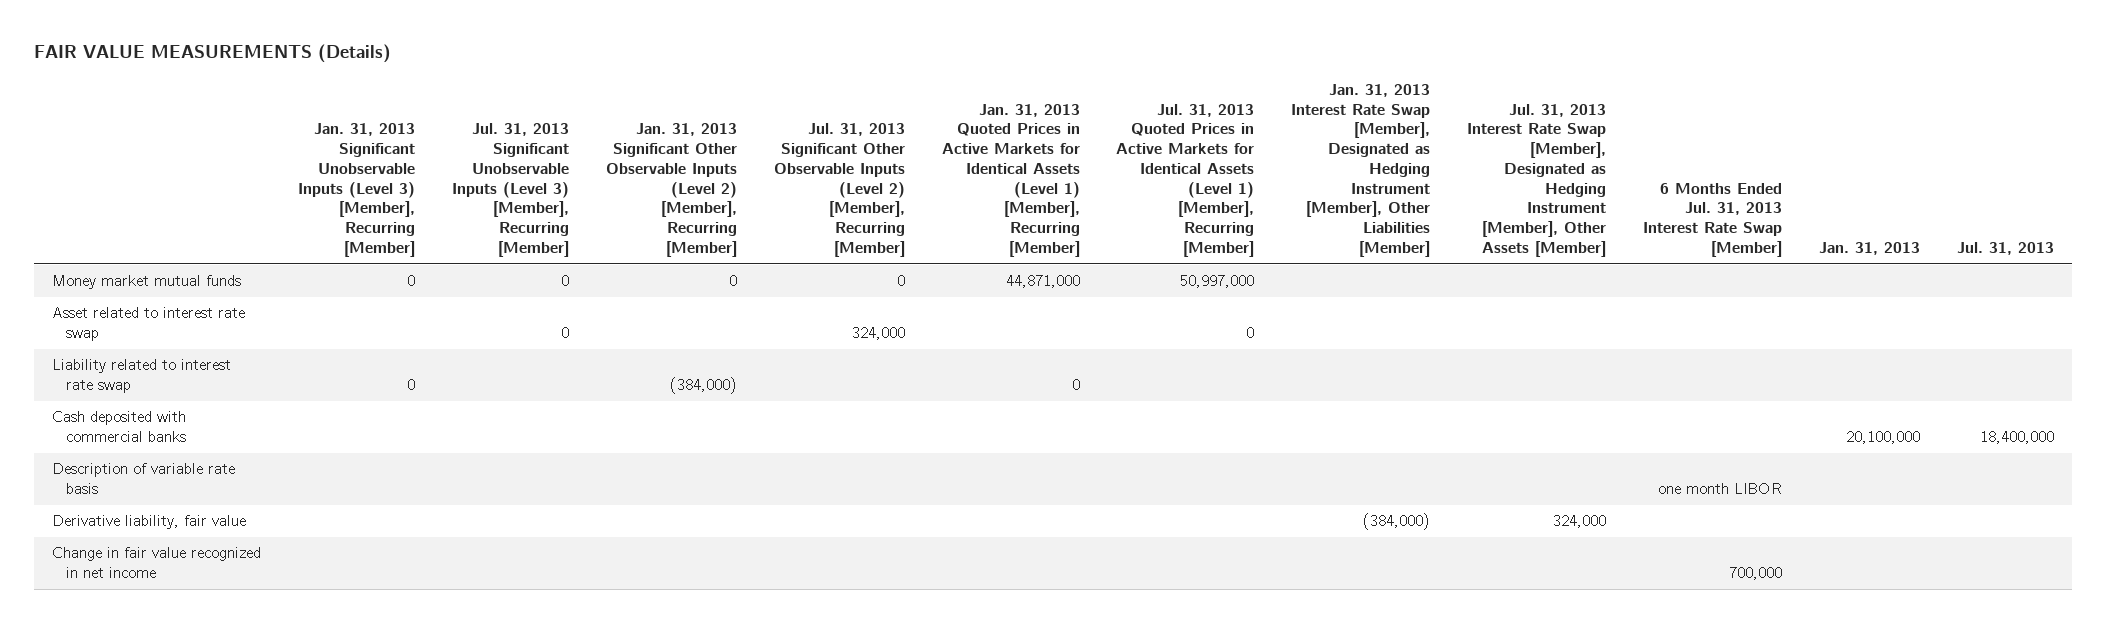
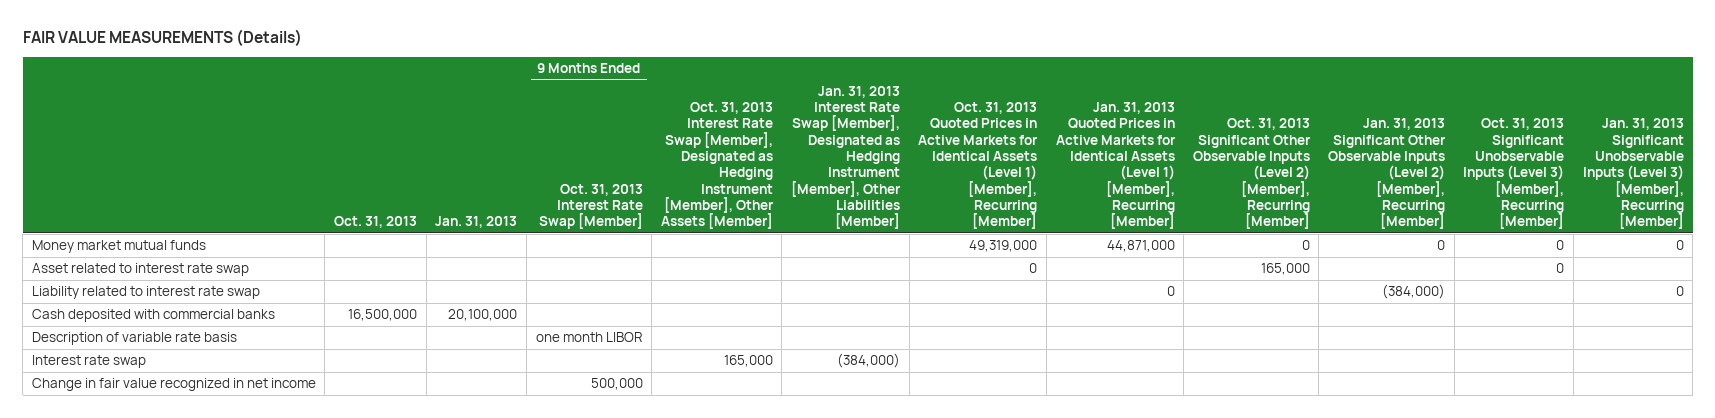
- | Jan. 31, 2013 Significant Unobservable Inputs (Level 3) [Member], Recurring [Member] | Jul. 31, 2013 Significant Unobservable Inputs (Level 3) [Member], Recurring [Member] | Jan. 31, 2013 Significant Other Observable Inputs (Level 2) [Member], Recurring [Member] | Jul. 31, 2013 Significant Other Observable Inputs (Level 2) [Member], Recurring [Member] | Jan. 31, 2013 Quoted Prices in Active Markets for Identical Assets (Level 1) [Member], Recurring [Member] | Jul. 31, 2013 Quoted Prices in Active Markets for Identical Assets (Level 1) [Member], Recurring [Member] | Jan. 31, 2013 Interest Rate Swap [Member], Designated as Hedging Instrument [Member], Other Liabilities [Member] | Jul. 31, 2013 Interest Rate Swap [Member], Designated as Hedging Instrument [Member], Other Assets [Member] | 6 Months Ended Jul. 31, 2013 Interest Rate Swap [Member] | Jan. 31, 2013 | Jul. 31, 2013
+ | Oct. 31, 2013 | Jan. 31, 2013 | 9 Months Ended Oct. 31, 2013 Interest Rate Swap [Member] | Oct. 31, 2013 Interest Rate Swap [Member], Designated as Hedging Instrument [Member], Other Assets [Member] | Jan. 31, 2013 Interest Rate Swap [Member], Designated as Hedging Instrument [Member], Other Liabilities [Member] | Oct. 31, 2013 Quoted Prices in Active Markets for Identical Assets (Level 1) [Member], Recurring [Member] | Jan. 31, 2013 Quoted Prices in Active Markets for Identical Assets (Level 1) [Member], Recurring [Member] | Oct. 31, 2013 Significant Other Observable Inputs (Level 2) [Member], Recurring [Member] | Jan. 31, 2013 Significant Other Observable Inputs (Level 2) [Member], Recurring [Member] | Oct. 31, 2013 Significant Unobservable Inputs (Level 3) [Member], Recurring [Member] | Jan. 31, 2013 Significant Unobservable Inputs (Level 3) [Member], Recurring [Member]
- Derivative liability, fair value | | | | | | | (384,000) | 324,000 | | |
+ Interest rate swap | | | | 165,000 | (384,000) | | | | | |

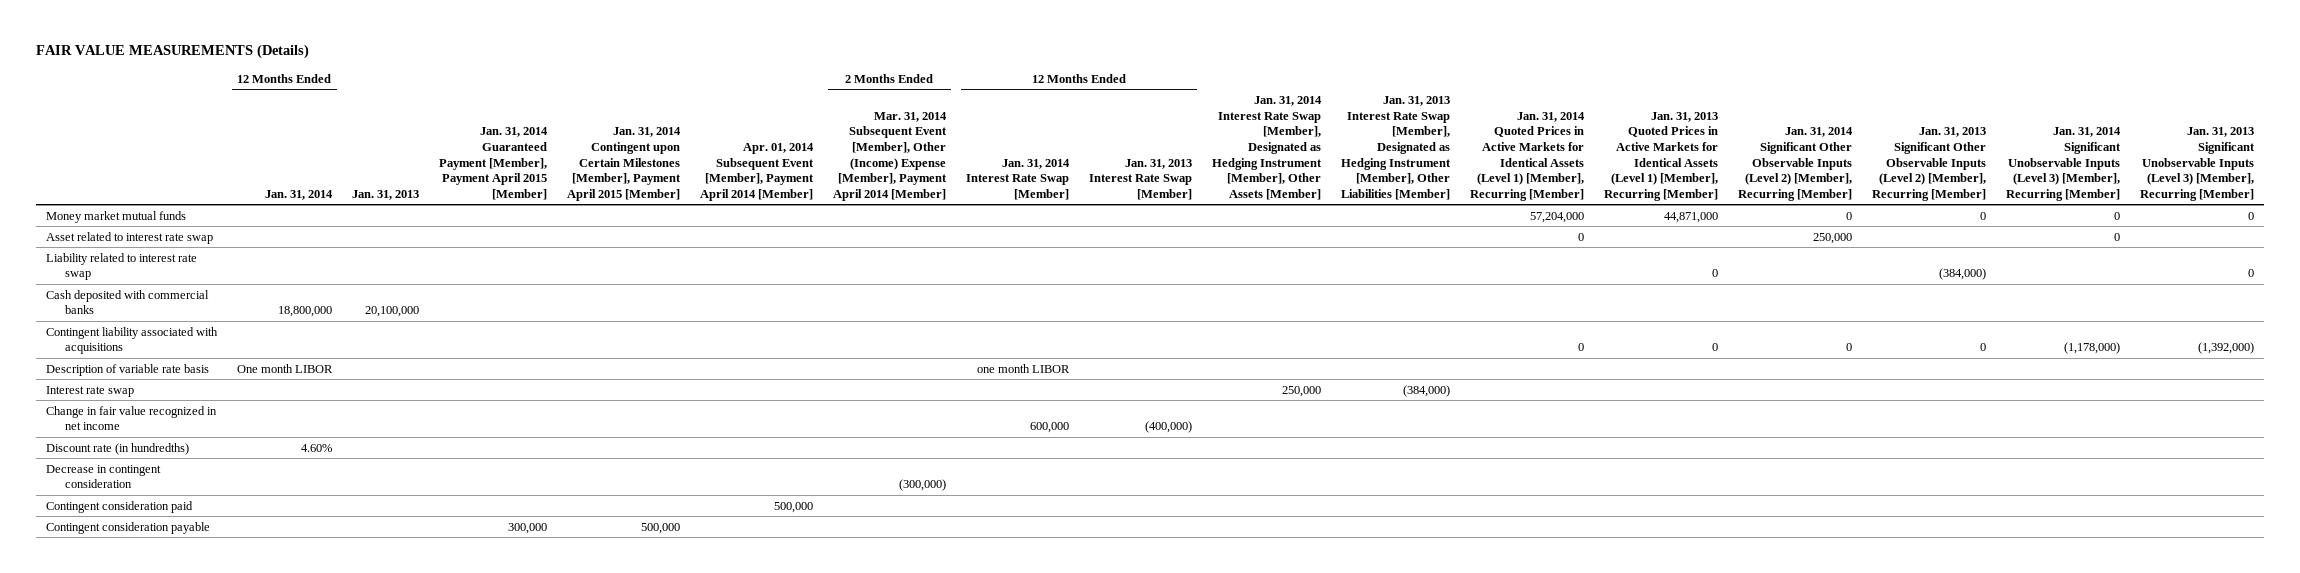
- | Oct. 31, 2013 | Jan. 31, 2013 | 9 Months Ended Oct. 31, 2013 Interest Rate Swap [Member] | Oct. 31, 2013 Interest Rate Swap [Member], Designated as Hedging Instrument [Member], Other Assets [Member] | Jan. 31, 2013 Interest Rate Swap [Member], Designated as Hedging Instrument [Member], Other Liabilities [Member] | Oct. 31, 2013 Quoted Prices in Active Markets for Identical Assets (Level 1) [Member], Recurring [Member] | Jan. 31, 2013 Quoted Prices in Active Markets for Identical Assets (Level 1) [Member], Recurring [Member] | Oct. 31, 2013 Significant Other Observable Inputs (Level 2) [Member], Recurring [Member] | Jan. 31, 2013 Significant Other Observable Inputs (Level 2) [Member], Recurring [Member] | Oct. 31, 2013 Significant Unobservable Inputs (Level 3) [Member], Recurring [Member] | Jan. 31, 2013 Significant Unobservable Inputs (Level 3) [Member], Recurring [Member]
+ | 12 Months Ended Jan. 31, 2014 | Jan. 31, 2013 | Jan. 31, 2014 Guaranteed Payment [Member], Payment April 2015 [Member] | Jan. 31, 2014 Contingent upon Certain Milestones [Member], Payment April 2015 [Member] | Apr. 01, 2014 Subsequent Event [Member], Payment April 2014 [Member] | 2 Months Ended Mar. 31, 2014 Subsequent Event [Member], Other (Income) Expense [Member], Payment April 2014 [Member] | 12 Months Ended Jan. 31, 2014 Interest Rate Swap [Member] | 12 Months Ended Jan. 31, 2013 Interest Rate Swap [Member] | Jan. 31, 2014 Interest Rate Swap [Member], Designated as Hedging Instrument [Member], Other Assets [Member] | Jan. 31, 2013 Interest Rate Swap [Member], Designated as Hedging Instrument [Member], Other Liabilities [Member] | Jan. 31, 2014 Quoted Prices in Active Markets for Identical Assets (Level 1) [Member], Recurring [Member] | Jan. 31, 2013 Quoted Prices in Active Markets for Identical Assets (Level 1) [Member], Recurring [Member] | Jan. 31, 2014 Significant Other Observable Inputs (Level 2) [Member], Recurring [Member] | Jan. 31, 2013 Significant Other Observable Inputs (Level 2) [Member], Recurring [Member] | Jan. 31, 2014 Significant Unobservable Inputs (Level 3) [Member], Recurring [Member] | Jan. 31, 2013 Significant Unobservable Inputs (Level 3) [Member], Recurring [Member]
+ Contingent liability associated with acquisitions | | | | | | | | | | | 0 | 0 | 0 | 0 | (1,178,000) | (1,392,000)
+ Discount rate (in hundredths) | 4.60% | | | | | | | | | | | | | | |
+ Decrease in contingent consideration | | | | | | (300,000) | | | | | | | | | |
+ Contingent consideration paid | | | | | 500,000 | | | | | | | | | | |
+ Contingent consideration payable | | | 300,000 | 500,000 | | | | | | | | | | | |

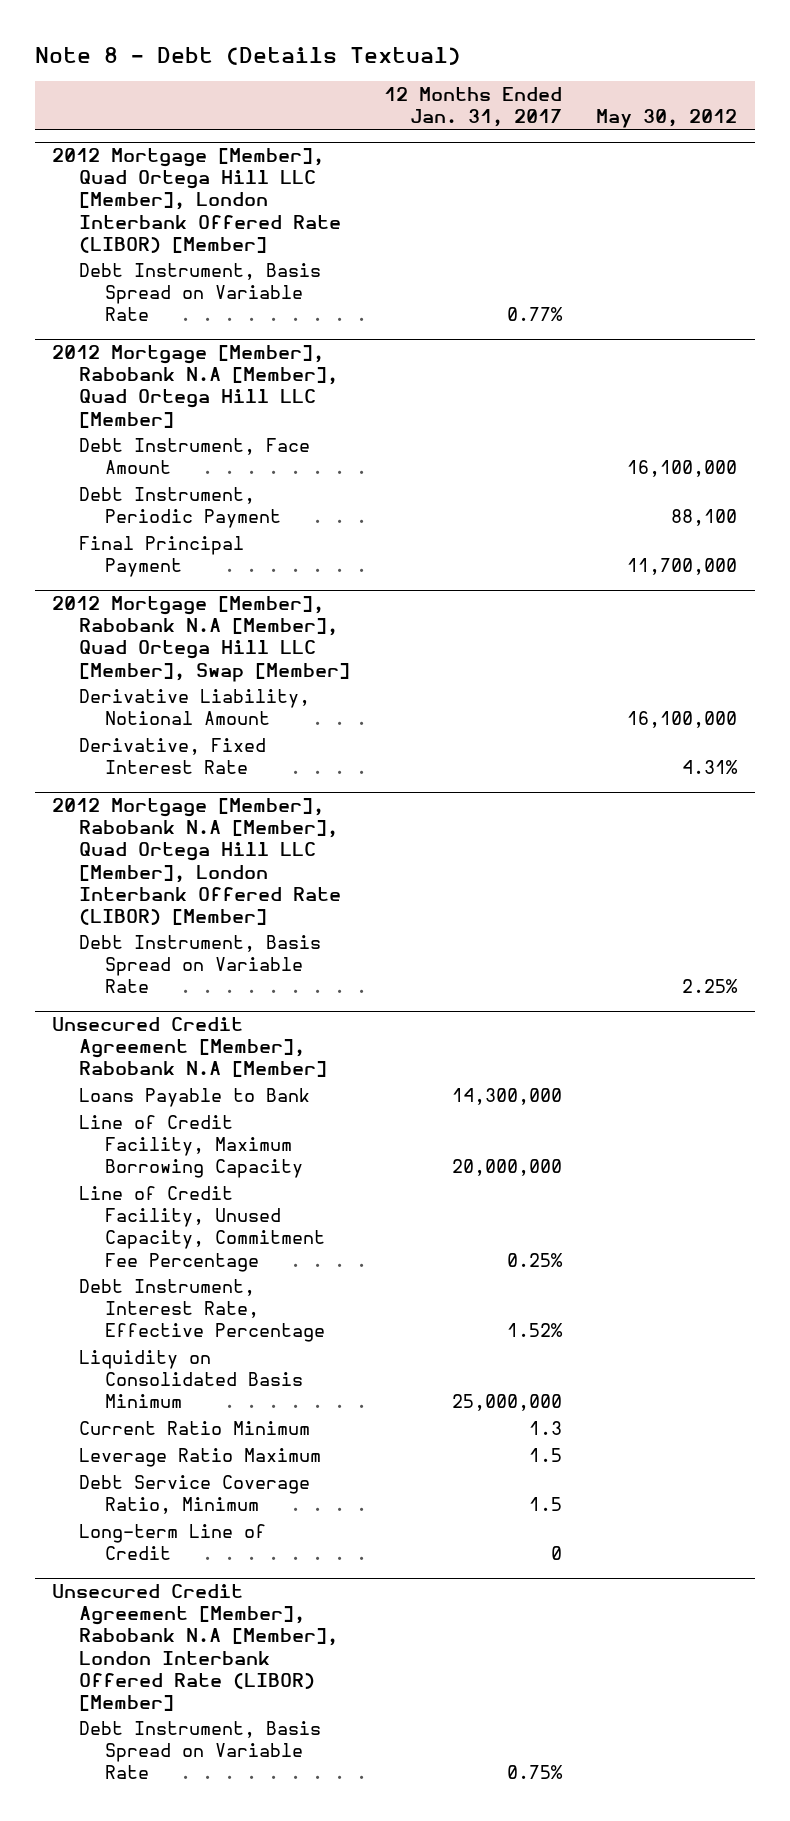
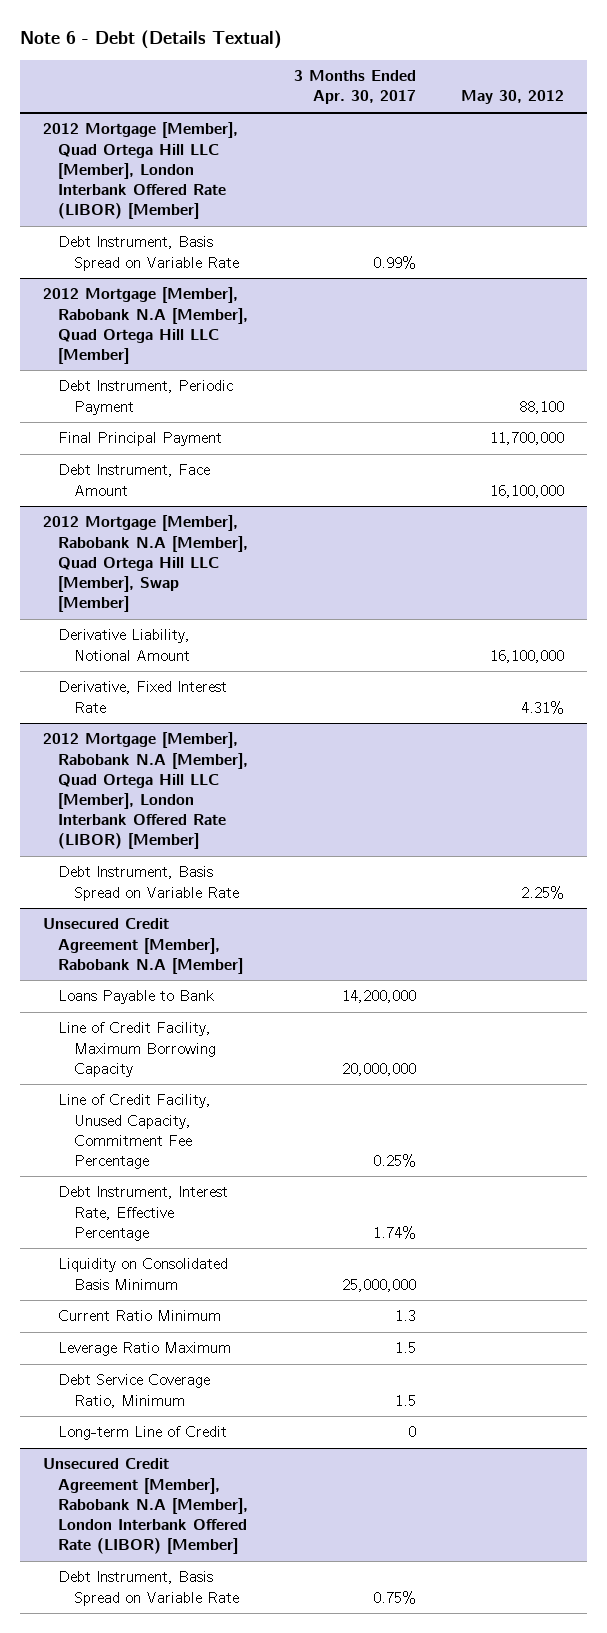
- Note 8 - Debt (Details Textual)
+ Note 6 - Debt (Details Textual)
- | 12 Months Ended Jan. 31, 2017 | May 30, 2012
+ | 3 Months Ended Apr. 30, 2017 | May 30, 2012
@ 2012 Mortgage [Member], Rabobank N.A [Member], Quad Ortega Hill LLC [Member]
moved down: Debt Instrument, Face Amount | | 16,100,000

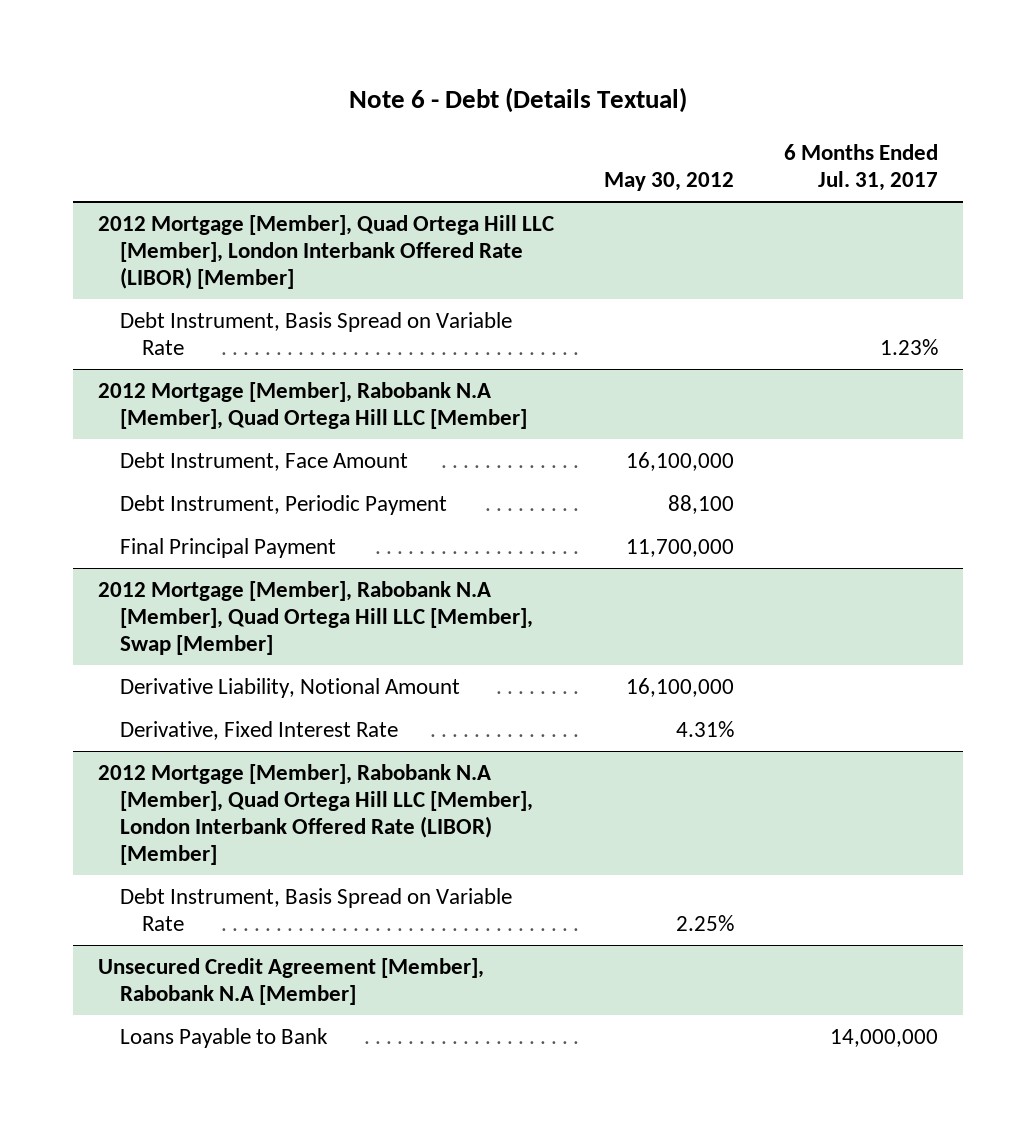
- | 3 Months Ended Apr. 30, 2017 | May 30, 2012
+ | May 30, 2012 | 6 Months Ended Jul. 31, 2017
@ 2012 Mortgage [Member], Rabobank N.A [Member], Quad Ortega Hill LLC [Member]
moved up: Debt Instrument, Face Amount | 16,100,000 |
@ Unsecured Credit Agreement [Member], Rabobank N.A [Member]
- Line of Credit Facility, Maximum Borrowing Capacity | 20,000,000 |
- Line of Credit Facility, Unused Capacity, Commitment Fee Percentage | 0.25% |
- Debt Instrument, Interest Rate, Effective Percentage | 1.74% |
- Liquidity on Consolidated Basis Minimum | 25,000,000 |
- Current Ratio Minimum | 1.3 |
- Leverage Ratio Maximum | 1.5 |
- Debt Service Coverage Ratio, Minimum | 1.5 |
- Long-term Line of Credit | 0 |
- Unsecured Credit Agreement [Member], Rabobank N.A [Member], London Interbank Offered Rate (LIBOR) [Member]
- Debt Instrument, Basis Spread on Variable Rate | 0.75% |

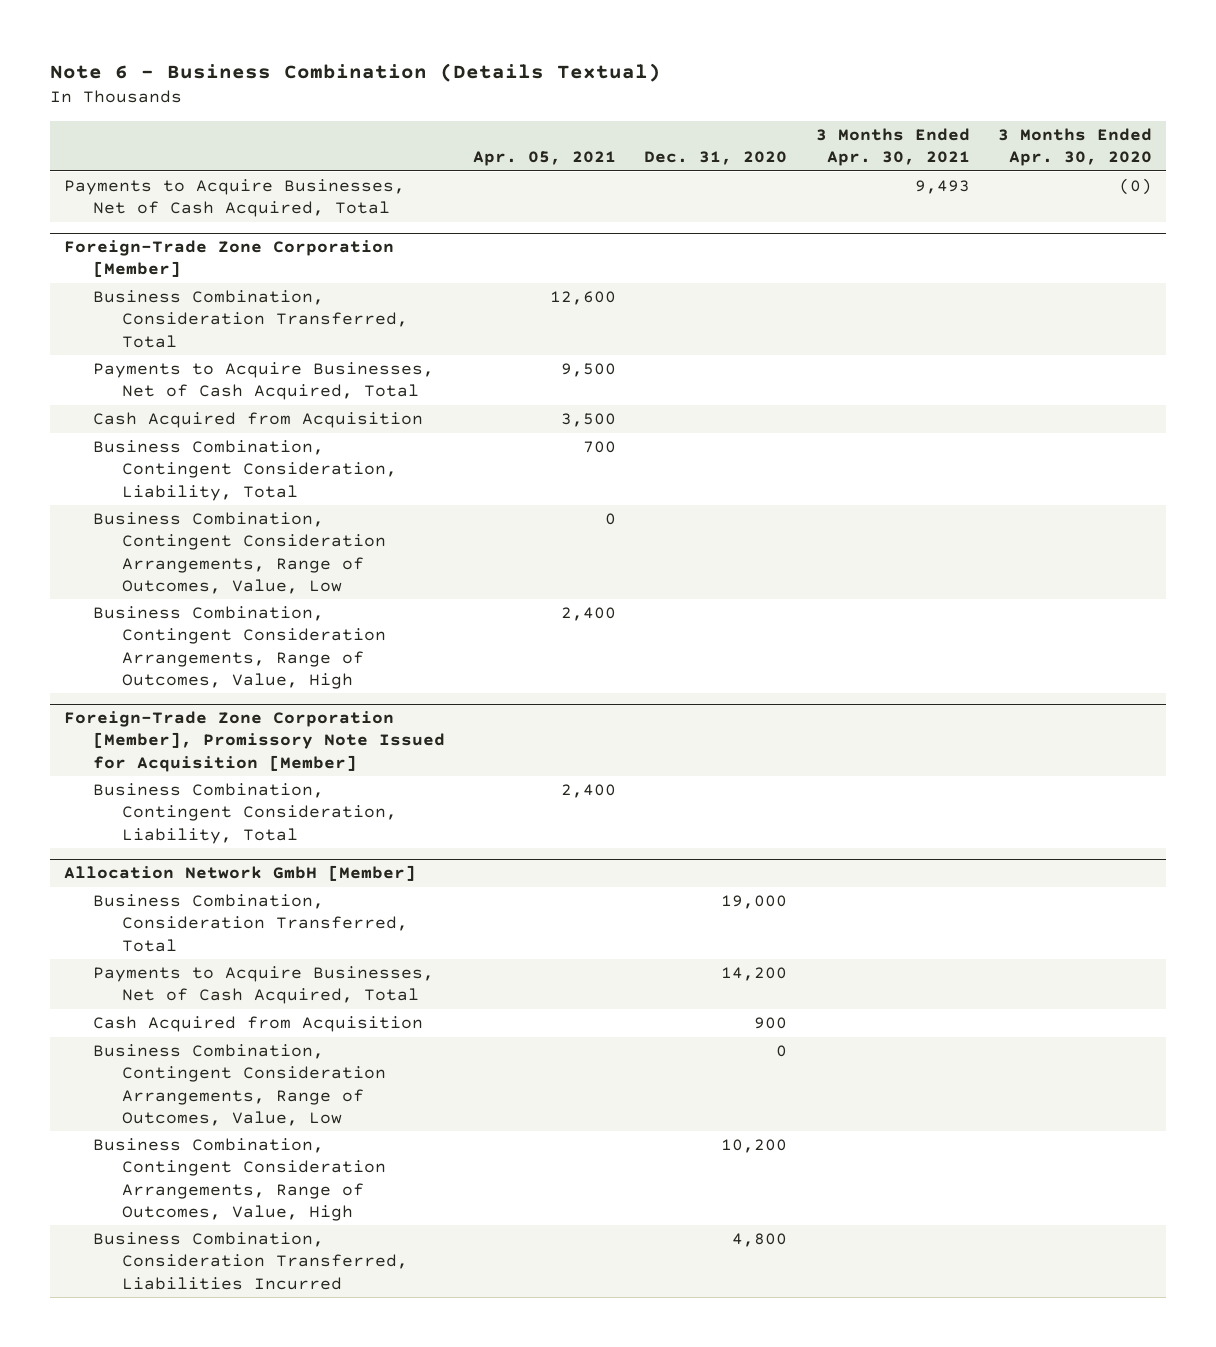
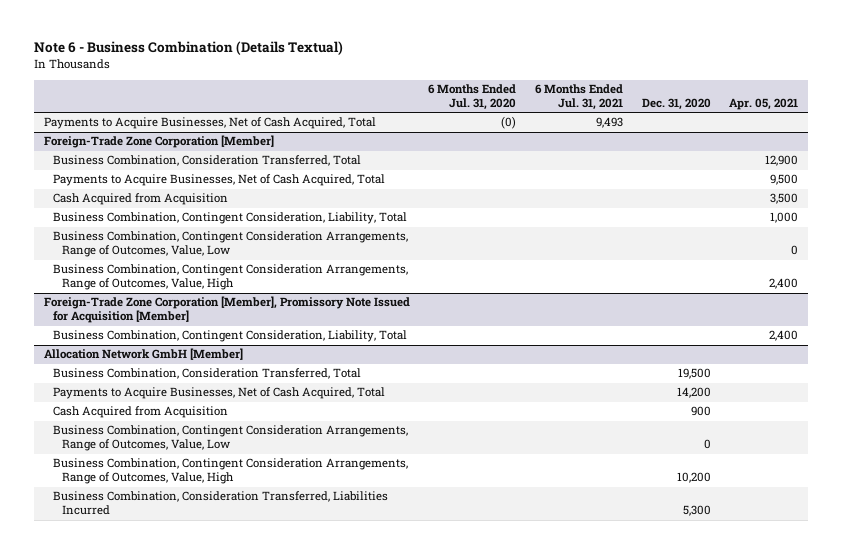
- | Apr. 05, 2021 | Dec. 31, 2020 | 3 Months Ended Apr. 30, 2021 | 3 Months Ended Apr. 30, 2020
+ | 6 Months Ended Jul. 31, 2020 | 6 Months Ended Jul. 31, 2021 | Dec. 31, 2020 | Apr. 05, 2021
@ Foreign-Trade Zone Corporation [Member]
- Business Combination, Consideration Transferred, Total | 12,600 | | |
+ Business Combination, Consideration Transferred, Total | | | | 12,900
- Business Combination, Contingent Consideration, Liability, Total | 700 | | |
+ Business Combination, Contingent Consideration, Liability, Total | | | | 1,000
@ Allocation Network GmbH [Member]
- Business Combination, Consideration Transferred, Total | | 19,000 | |
+ Business Combination, Consideration Transferred, Total | | | 19,500 |
- Business Combination, Consideration Transferred, Liabilities Incurred | | 4,800 | |
+ Business Combination, Consideration Transferred, Liabilities Incurred | | | 5,300 |

